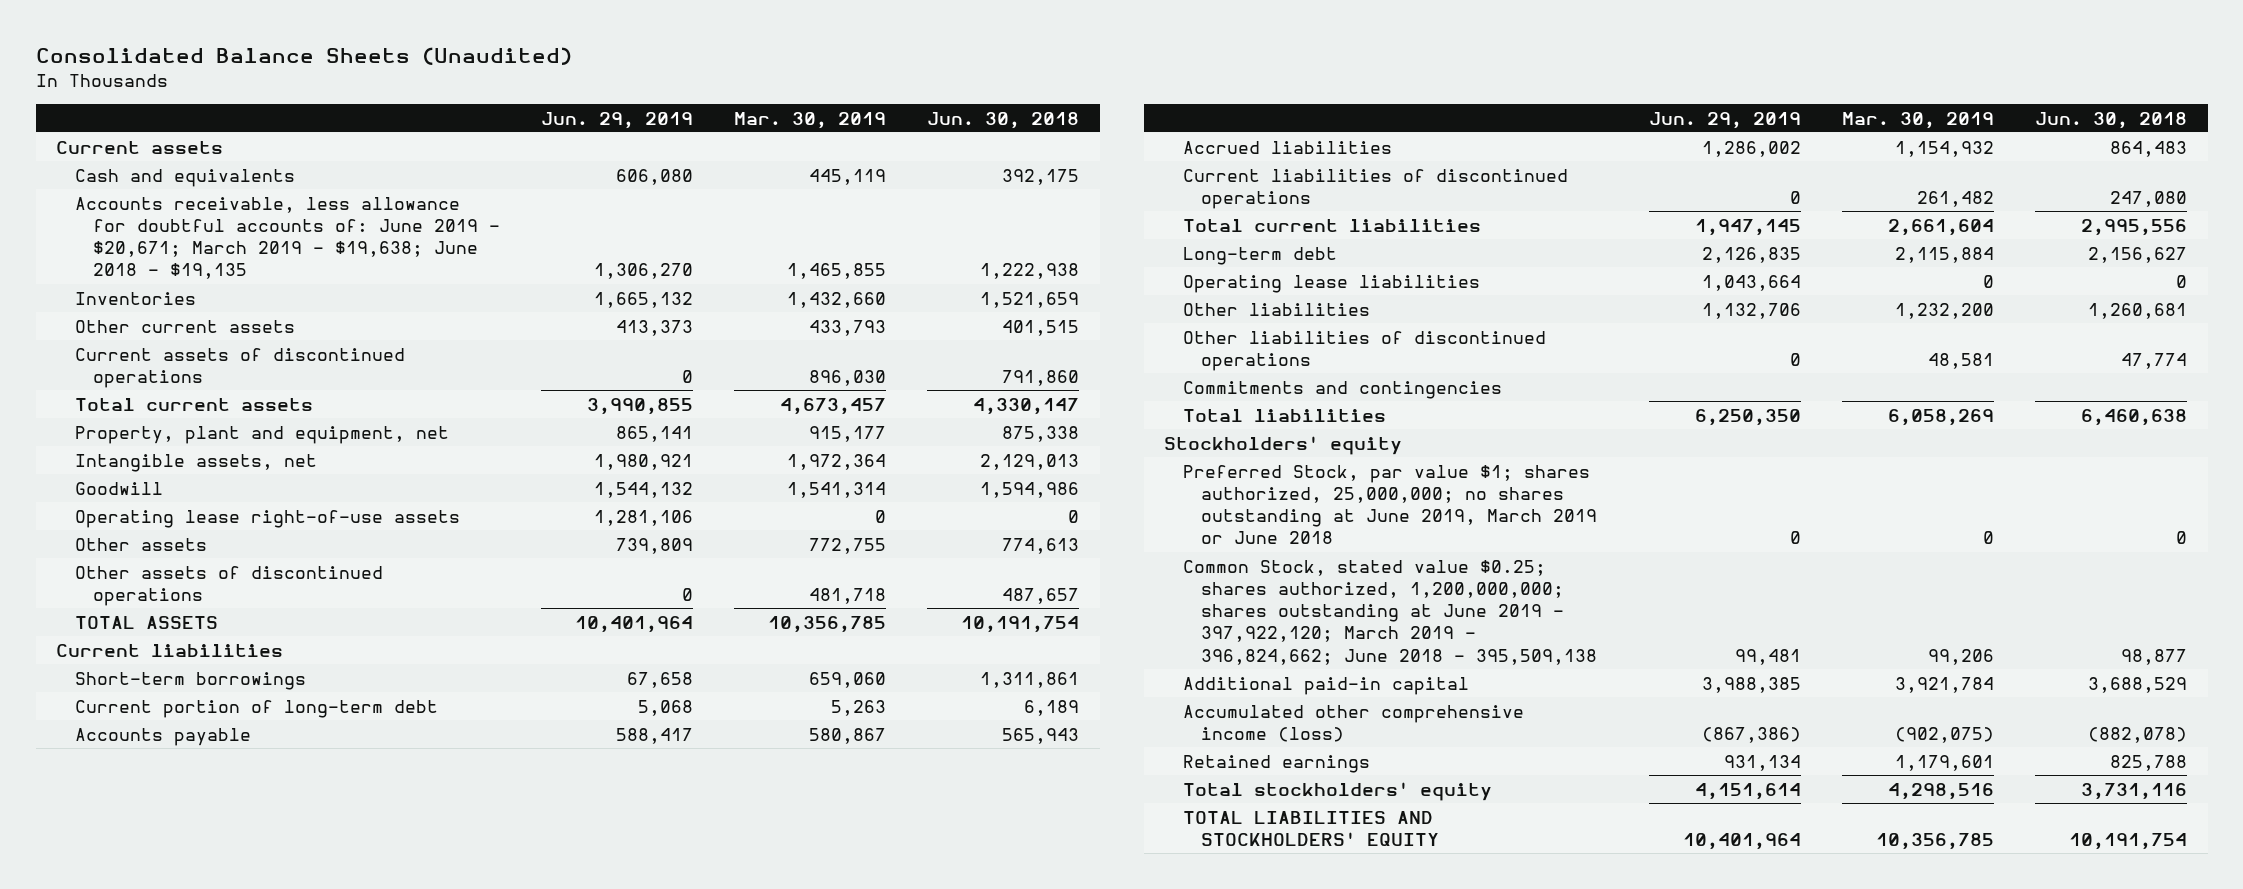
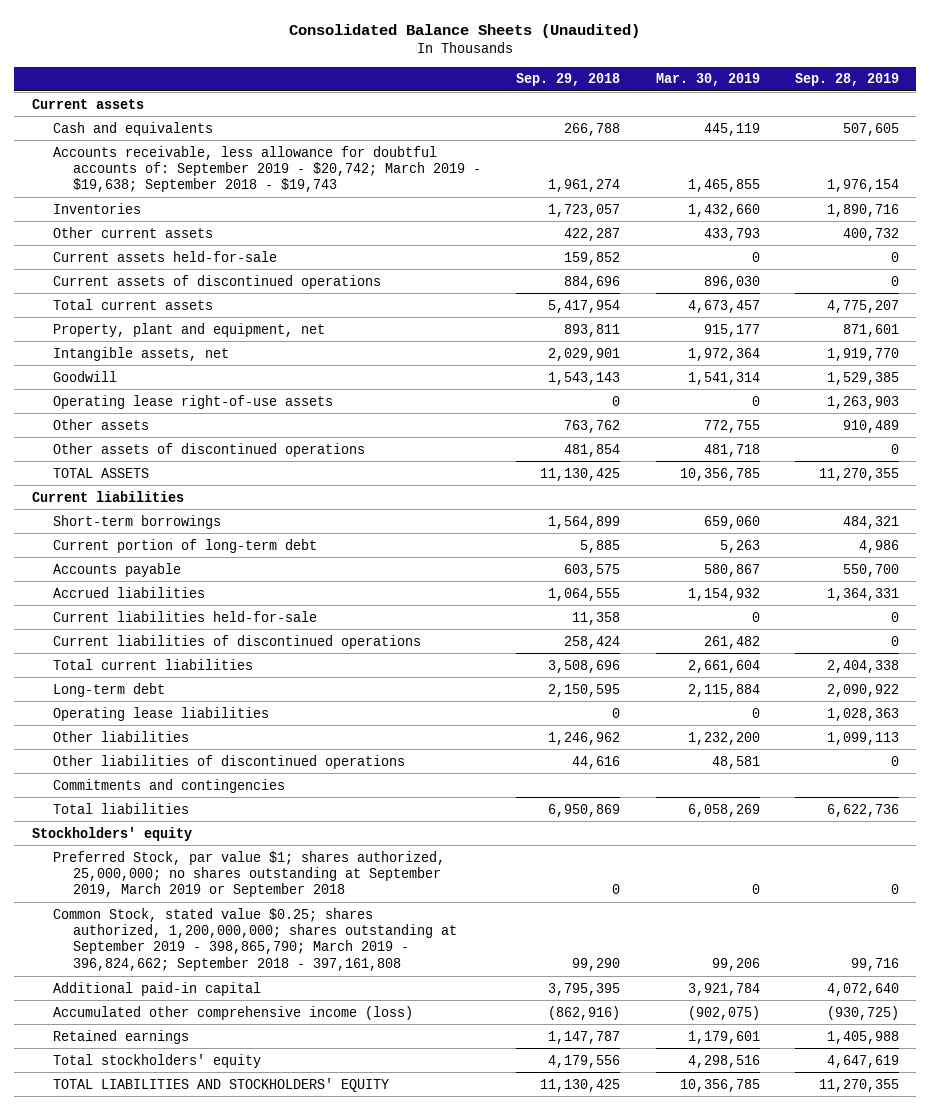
- | Jun. 29, 2019 | Mar. 30, 2019 | Jun. 30, 2018
+ | Sep. 29, 2018 | Mar. 30, 2019 | Sep. 28, 2019
- Accounts receivable, less allowance for doubtful accounts of: June 2019 - $20,671; March 2019 - $19,638; June 2018 - $19,135 | 1,306,270 | 1,465,855 | 1,222,938
+ Accounts receivable, less allowance for doubtful accounts of: September 2019 - $20,742; March 2019 - $19,638; September 2018 - $19,743 | 1,961,274 | 1,465,855 | 1,976,154
+ Current assets held-for-sale | 159,852 | 0 | 0
+ Current liabilities held-for-sale | 11,358 | 0 | 0
- Preferred Stock, par value $1; shares authorized, 25,000,000; no shares outstanding at June 2019, March 2019 or June 2018 | 0 | 0 | 0
- Common Stock, stated value $0.25; shares authorized, 1,200,000,000; shares outstanding at June 2019 - 397,922,120; March 2019 - 396,824,662; June 2018 - 395,509,138 | 99,481 | 99,206 | 98,877
+ Preferred Stock, par value $1; shares authorized, 25,000,000; no shares outstanding at September 2019, March 2019 or September 2018 | 0 | 0 | 0
+ Common Stock, stated value $0.25; shares authorized, 1,200,000,000; shares outstanding at September 2019 - 398,865,790; March 2019 - 396,824,662; September 2018 - 397,161,808 | 99,290 | 99,206 | 99,716

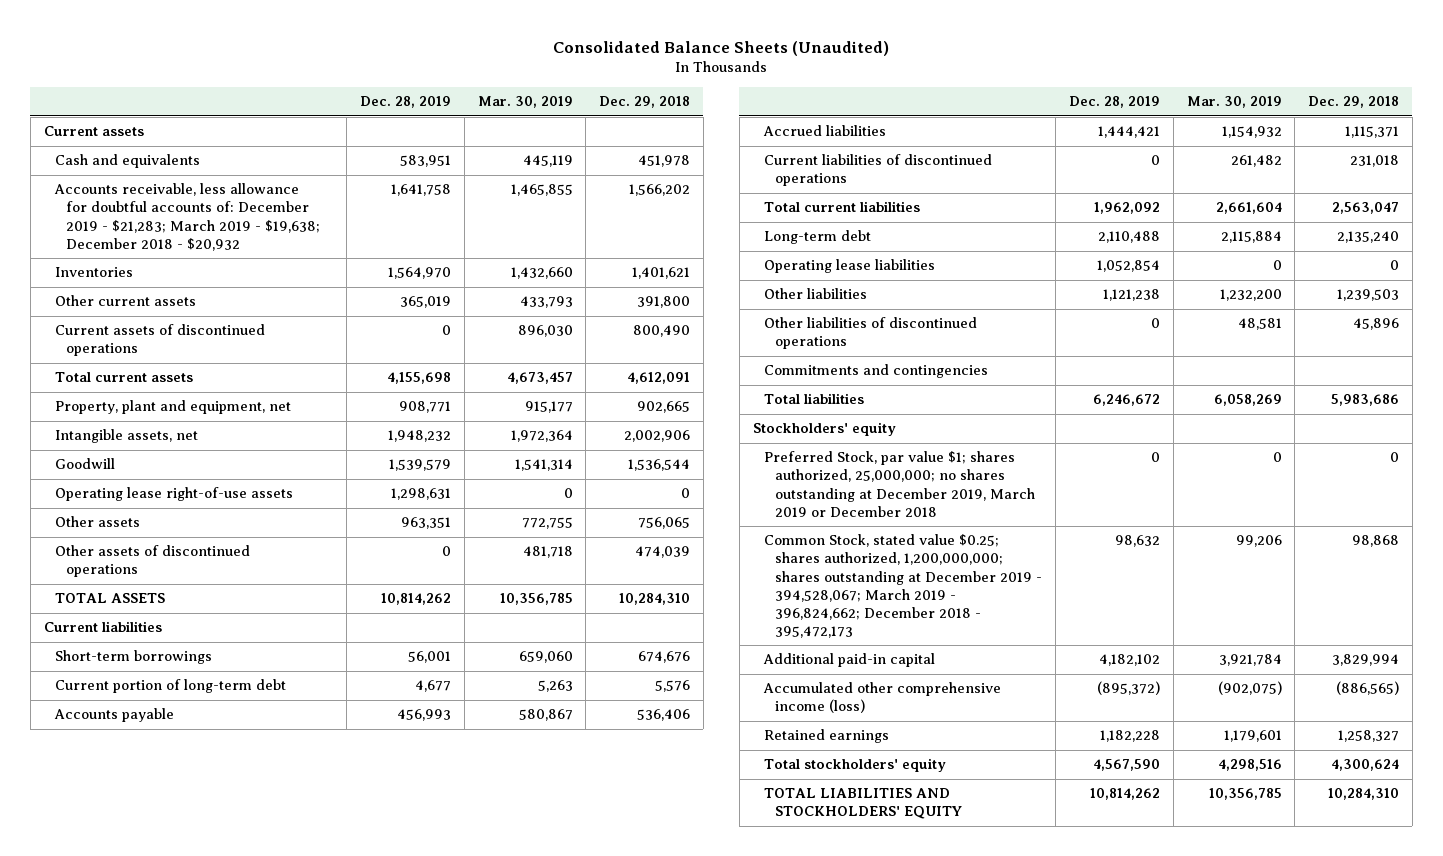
- | Sep. 29, 2018 | Mar. 30, 2019 | Sep. 28, 2019
+ | Dec. 28, 2019 | Mar. 30, 2019 | Dec. 29, 2018
- Accounts receivable, less allowance for doubtful accounts of: September 2019 - $20,742; March 2019 - $19,638; September 2018 - $19,743 | 1,961,274 | 1,465,855 | 1,976,154
+ Accounts receivable, less allowance for doubtful accounts of: December 2019 - $21,283; March 2019 - $19,638; December 2018 - $20,932 | 1,641,758 | 1,465,855 | 1,566,202
- Current assets held-for-sale | 159,852 | 0 | 0
- Current liabilities held-for-sale | 11,358 | 0 | 0
- Preferred Stock, par value $1; shares authorized, 25,000,000; no shares outstanding at September 2019, March 2019 or September 2018 | 0 | 0 | 0
- Common Stock, stated value $0.25; shares authorized, 1,200,000,000; shares outstanding at September 2019 - 398,865,790; March 2019 - 396,824,662; September 2018 - 397,161,808 | 99,290 | 99,206 | 99,716
+ Preferred Stock, par value $1; shares authorized, 25,000,000; no shares outstanding at December 2019, March 2019 or December 2018 | 0 | 0 | 0
+ Common Stock, stated value $0.25; shares authorized, 1,200,000,000; shares outstanding at December 2019 - 394,528,067; March 2019 - 396,824,662; December 2018 - 395,472,173 | 98,632 | 99,206 | 98,868

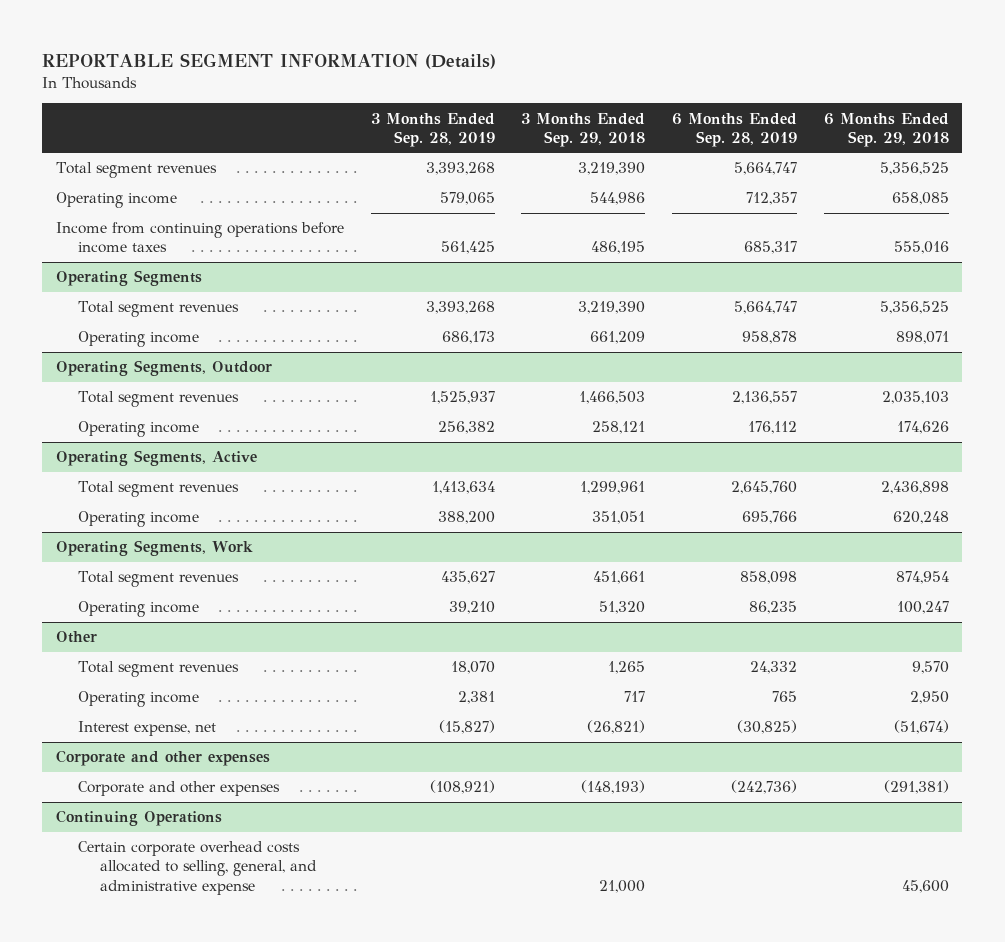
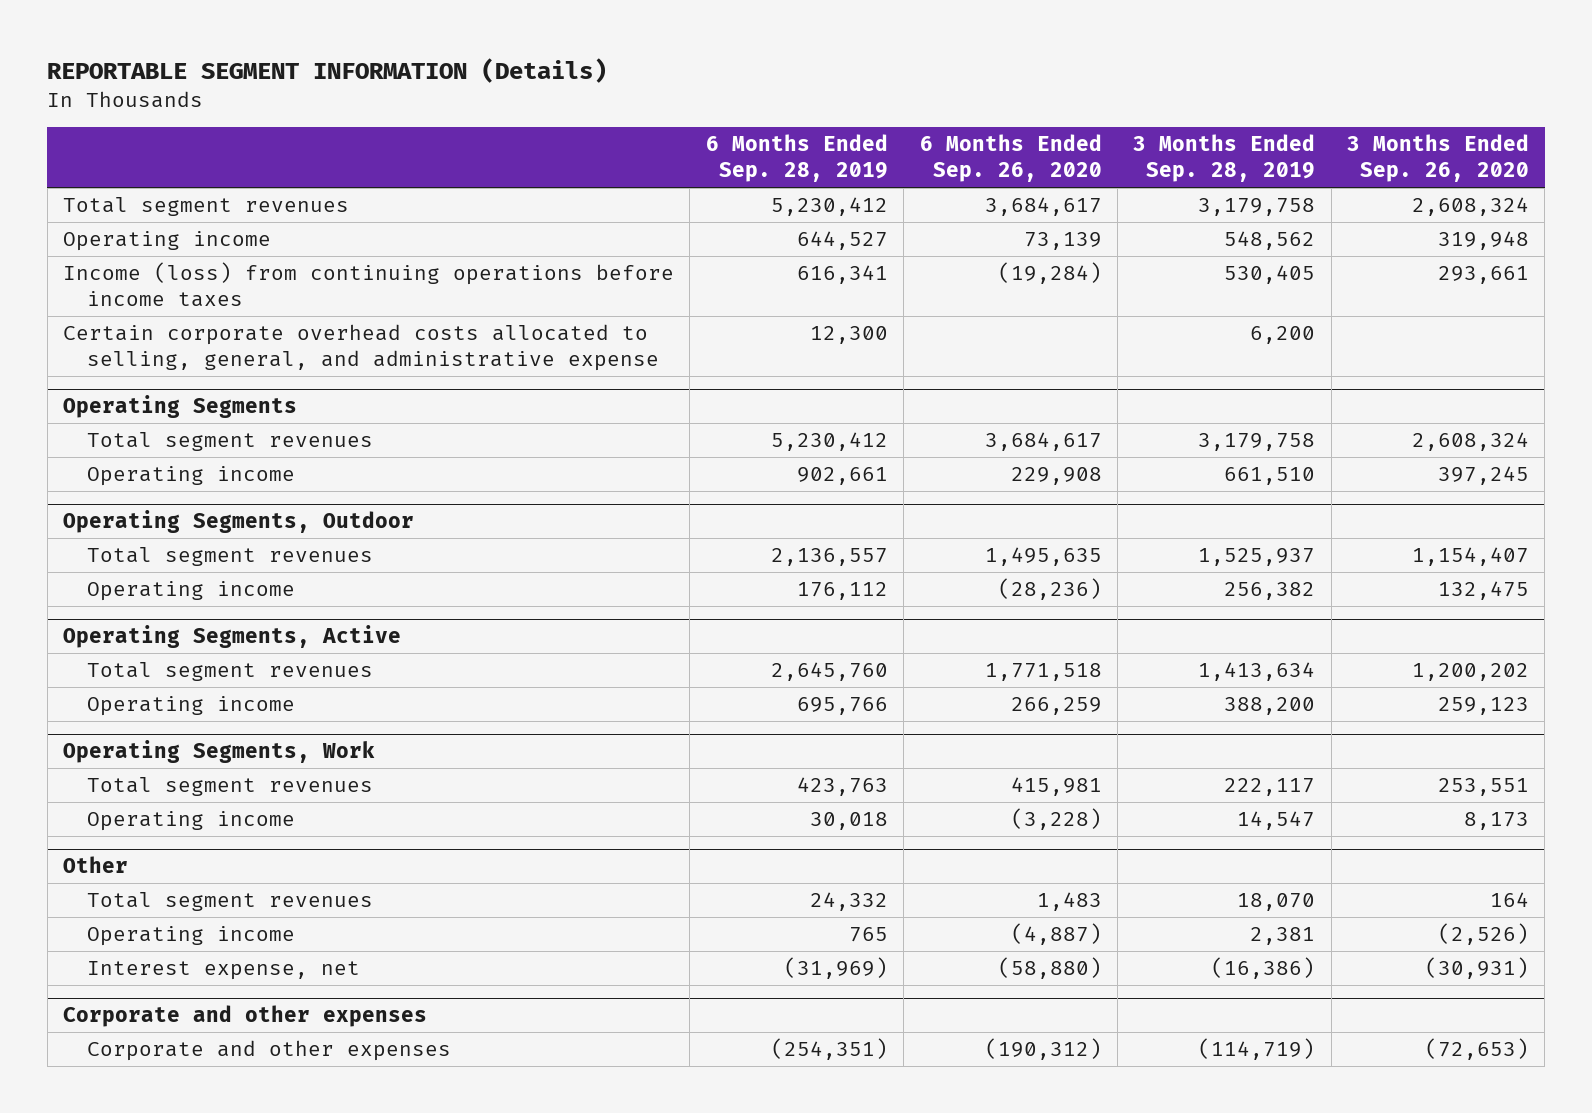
- | 3 Months Ended Sep. 28, 2019 | 3 Months Ended Sep. 29, 2018 | 6 Months Ended Sep. 28, 2019 | 6 Months Ended Sep. 29, 2018
+ | 6 Months Ended Sep. 28, 2019 | 6 Months Ended Sep. 26, 2020 | 3 Months Ended Sep. 28, 2019 | 3 Months Ended Sep. 26, 2020
- Total segment revenues | 3,393,268 | 3,219,390 | 5,664,747 | 5,356,525
- Operating income | 579,065 | 544,986 | 712,357 | 658,085
- Income from continuing operations before income taxes | 561,425 | 486,195 | 685,317 | 555,016
+ Total segment revenues | 5,230,412 | 3,684,617 | 3,179,758 | 2,608,324
+ Operating income | 644,527 | 73,139 | 548,562 | 319,948
+ Income (loss) from continuing operations before income taxes | 616,341 | (19,284) | 530,405 | 293,661
+ Certain corporate overhead costs allocated to selling, general, and administrative expense | 12,300 | | 6,200 |
@ Operating Segments
- Total segment revenues | 3,393,268 | 3,219,390 | 5,664,747 | 5,356,525
- Operating income | 686,173 | 661,209 | 958,878 | 898,071
+ Total segment revenues | 5,230,412 | 3,684,617 | 3,179,758 | 2,608,324
+ Operating income | 902,661 | 229,908 | 661,510 | 397,245
@ Operating Segments, Work
- Total segment revenues | 435,627 | 451,661 | 858,098 | 874,954
- Operating income | 39,210 | 51,320 | 86,235 | 100,247
+ Total segment revenues | 423,763 | 415,981 | 222,117 | 253,551
+ Operating income | 30,018 | (3,228) | 14,547 | 8,173
@ Other
- Interest expense, net | (15,827) | (26,821) | (30,825) | (51,674)
+ Interest expense, net | (31,969) | (58,880) | (16,386) | (30,931)
@ Corporate and other expenses
- Corporate and other expenses | (108,921) | (148,193) | (242,736) | (291,381)
- Continuing Operations
- Certain corporate overhead costs allocated to selling, general, and administrative expense | | 21,000 | | 45,600
@ Corporate and other expenses
+ Corporate and other expenses | (254,351) | (190,312) | (114,719) | (72,653)

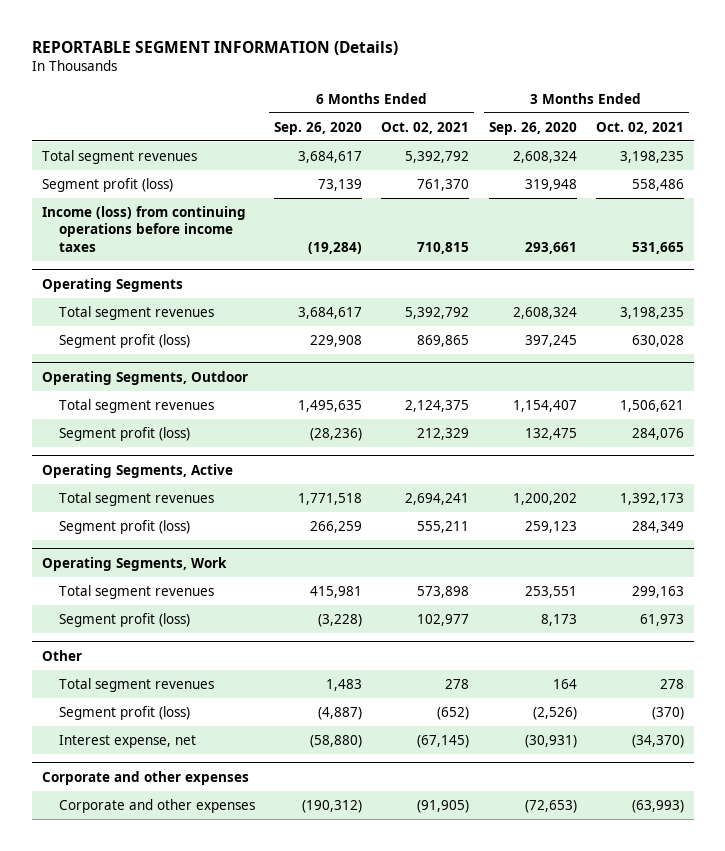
- | 6 Months Ended Sep. 28, 2019 | 6 Months Ended Sep. 26, 2020 | 3 Months Ended Sep. 28, 2019 | 3 Months Ended Sep. 26, 2020
+ | 6 Months Ended Sep. 26, 2020 | 6 Months Ended Oct. 02, 2021 | 3 Months Ended Sep. 26, 2020 | 3 Months Ended Oct. 02, 2021
- Operating income | 644,527 | 73,139 | 548,562 | 319,948
+ Segment profit (loss) | 73,139 | 761,370 | 319,948 | 558,486
- Certain corporate overhead costs allocated to selling, general, and administrative expense | 12,300 | | 6,200 |
@ Operating Segments
- Operating income | 902,661 | 229,908 | 661,510 | 397,245
+ Segment profit (loss) | 229,908 | 869,865 | 397,245 | 630,028
@ Operating Segments, Outdoor
- Operating income | 176,112 | (28,236) | 256,382 | 132,475
+ Segment profit (loss) | (28,236) | 212,329 | 132,475 | 284,076
@ Operating Segments, Active
- Operating income | 695,766 | 266,259 | 388,200 | 259,123
+ Segment profit (loss) | 266,259 | 555,211 | 259,123 | 284,349
@ Operating Segments, Work
- Operating income | 30,018 | (3,228) | 14,547 | 8,173
+ Segment profit (loss) | (3,228) | 102,977 | 8,173 | 61,973
@ Other
- Operating income | 765 | (4,887) | 2,381 | (2,526)
+ Segment profit (loss) | (4,887) | (652) | (2,526) | (370)

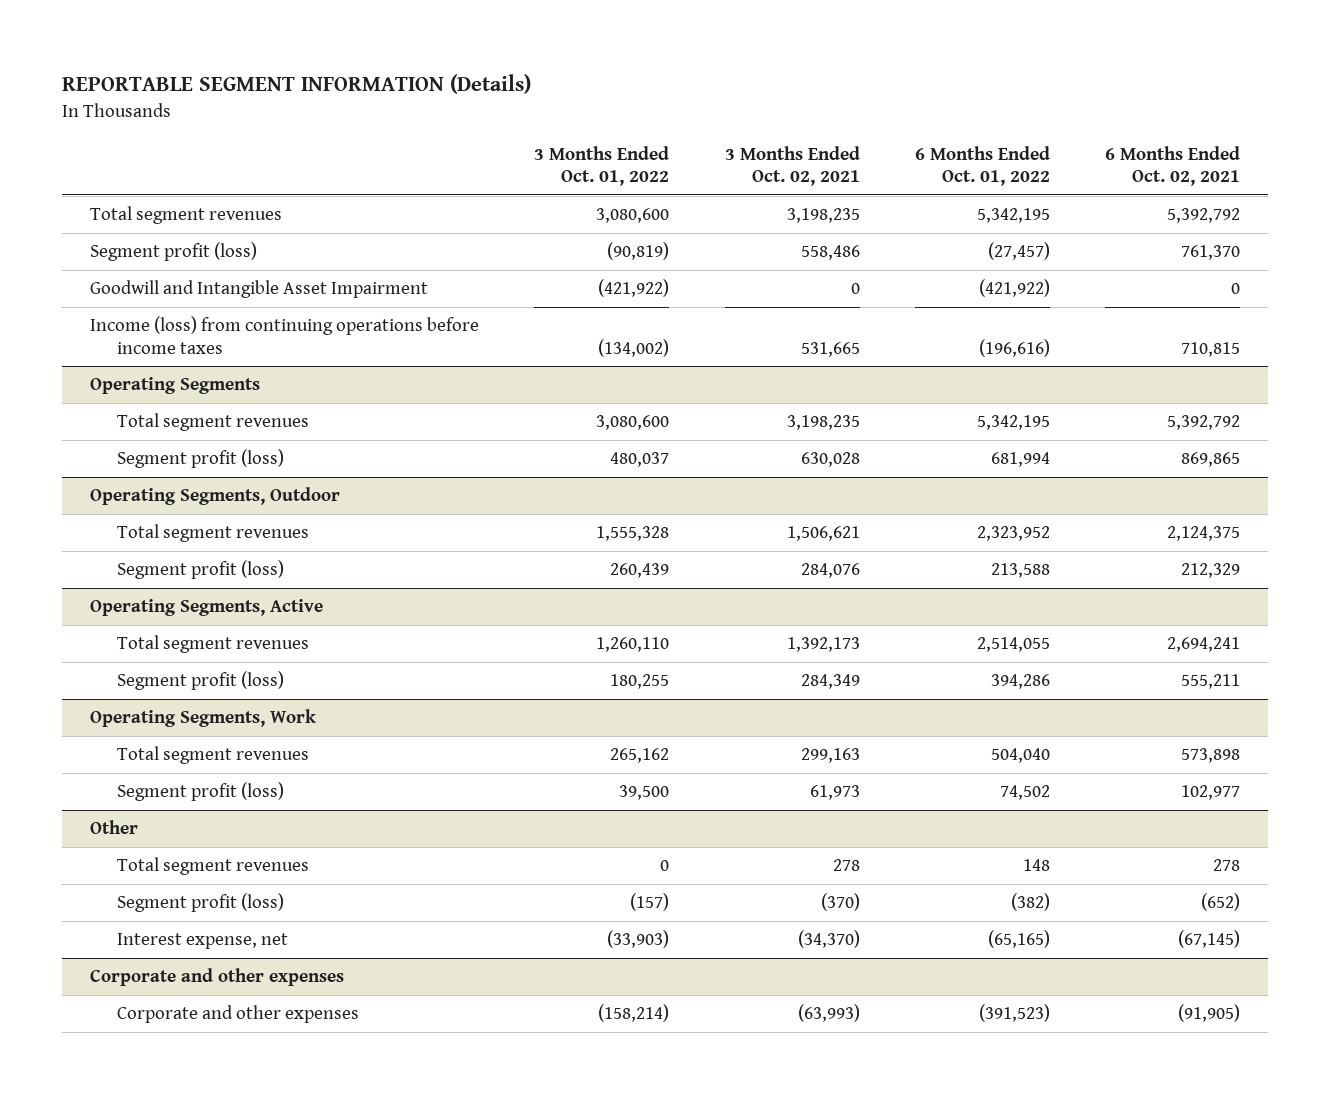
- | 6 Months Ended Sep. 26, 2020 | 6 Months Ended Oct. 02, 2021 | 3 Months Ended Sep. 26, 2020 | 3 Months Ended Oct. 02, 2021
+ | 3 Months Ended Oct. 01, 2022 | 3 Months Ended Oct. 02, 2021 | 6 Months Ended Oct. 01, 2022 | 6 Months Ended Oct. 02, 2021
+ Goodwill and Intangible Asset Impairment | (421,922) | 0 | (421,922) | 0

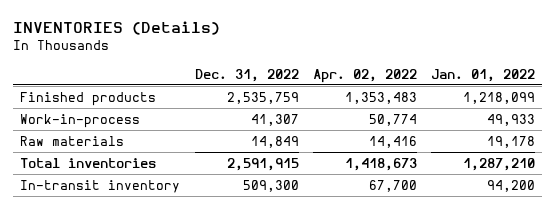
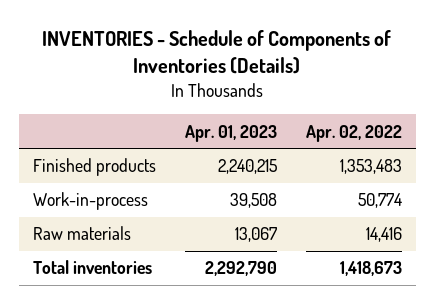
- INVENTORIES (Details)
+ INVENTORIES - Schedule of Components of Inventories (Details)
- | Dec. 31, 2022 | Apr. 02, 2022 | Jan. 01, 2022
+ | Apr. 01, 2023 | Apr. 02, 2022
- In-transit inventory | 509,300 | 67,700 | 94,200

